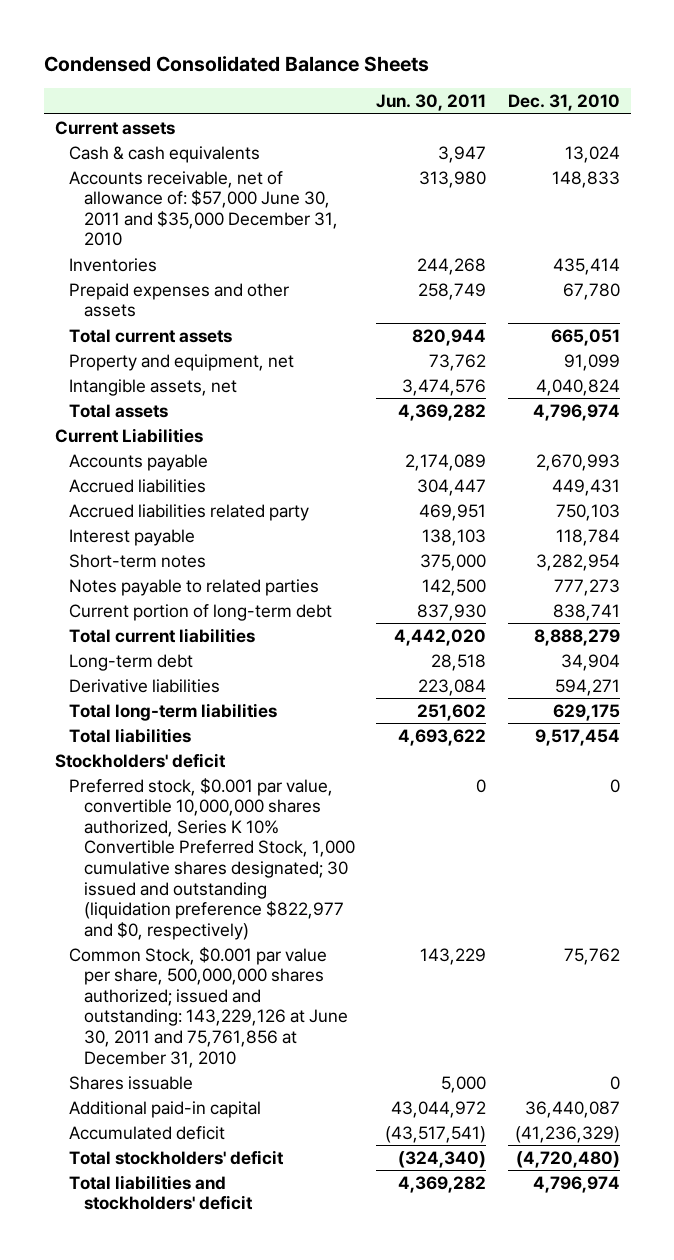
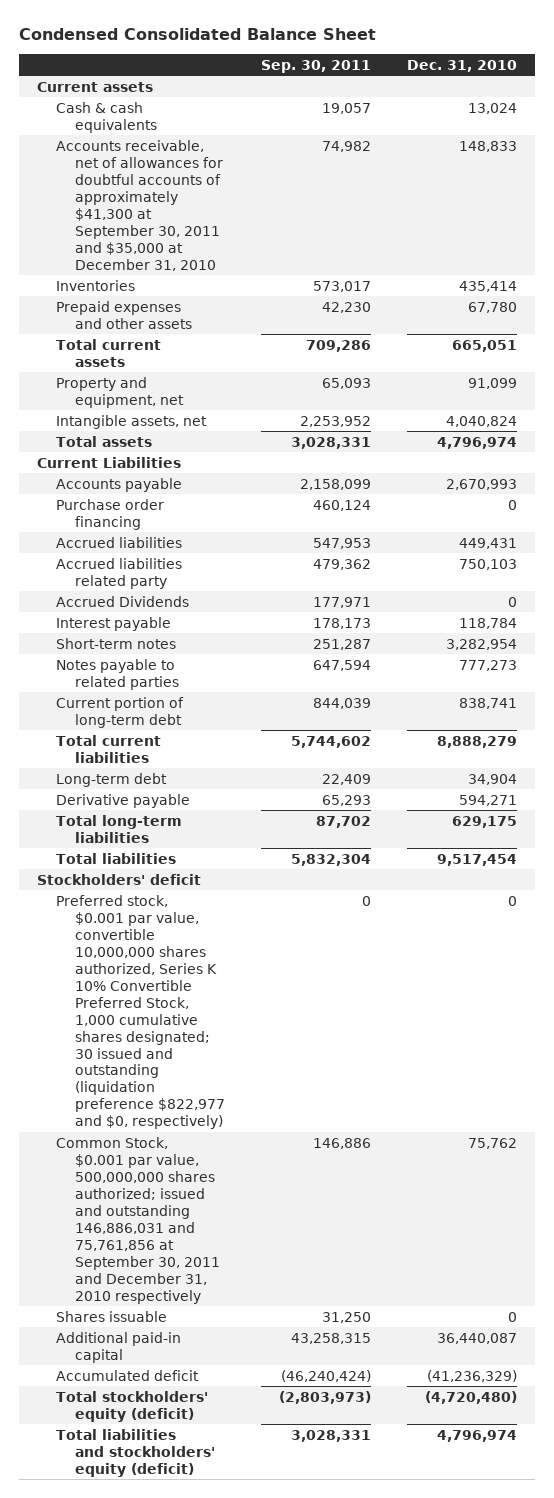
- Condensed Consolidated Balance Sheets
+ Condensed Consolidated Balance Sheet
- | Jun. 30, 2011 | Dec. 31, 2010
+ | Sep. 30, 2011 | Dec. 31, 2010
- Accounts receivable, net of allowance of: $57,000 June 30, 2011 and $35,000 December 31, 2010 | 313,980 | 148,833
+ Accounts receivable, net of allowances for doubtful accounts of approximately $41,300 at September 30, 2011 and $35,000 at December 31, 2010 | 74,982 | 148,833
+ Purchase order financing | 460,124 | 0
+ Accrued Dividends | 177,971 | 0
- Derivative liabilities | 223,084 | 594,271
+ Derivative payable | 65,293 | 594,271
- Common Stock, $0.001 par value per share, 500,000,000 shares authorized; issued and outstanding: 143,229,126 at June 30, 2011 and 75,761,856 at December 31, 2010 | 143,229 | 75,762
+ Common Stock, $0.001 par value, 500,000,000 shares authorized; issued and outstanding 146,886,031 and 75,761,856 at September 30, 2011 and December 31, 2010 respectively | 146,886 | 75,762
- Total stockholders' deficit | (324,340) | (4,720,480)
- Total liabilities and stockholders' deficit | 4,369,282 | 4,796,974
+ Total stockholders' equity (deficit) | (2,803,973) | (4,720,480)
+ Total liabilities and stockholders' equity (deficit) | 3,028,331 | 4,796,974

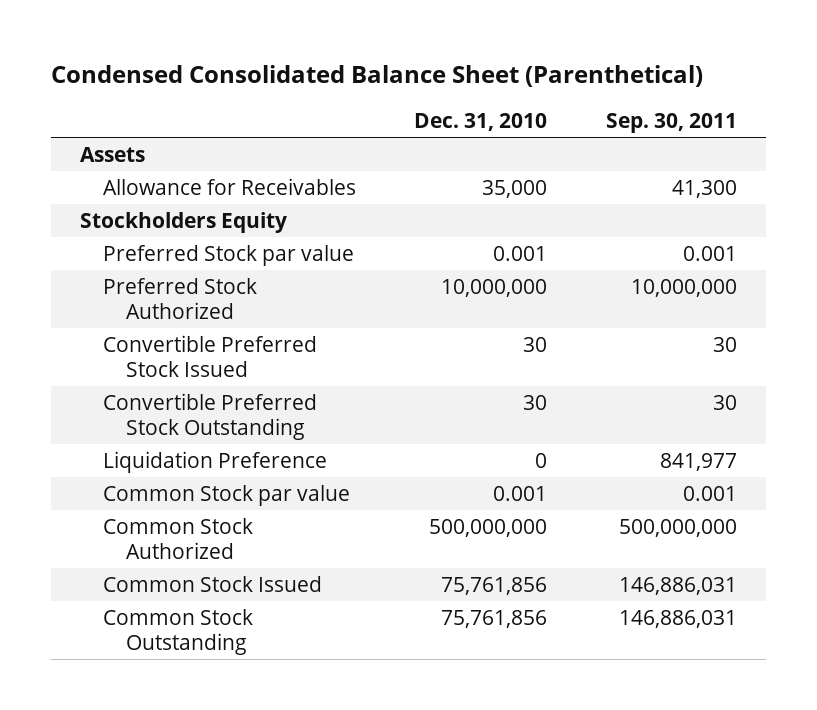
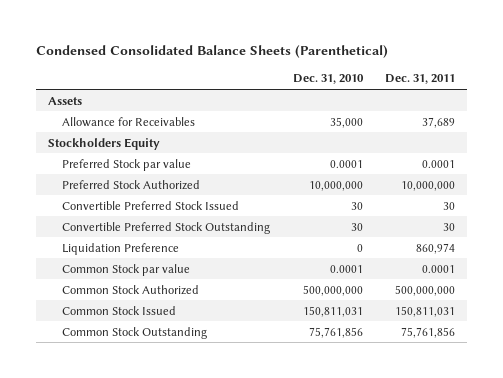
- Condensed Consolidated Balance Sheet (Parenthetical)
+ Condensed Consolidated Balance Sheets (Parenthetical)
- | Dec. 31, 2010 | Sep. 30, 2011
+ | Dec. 31, 2010 | Dec. 31, 2011
- Preferred Stock par value | 0.001 | 0.001
+ Preferred Stock par value | 0.0001 | 0.0001
- Common Stock par value | 0.001 | 0.001
+ Common Stock par value | 0.0001 | 0.0001
- Common Stock Issued | 75,761,856 | 146,886,031
+ Common Stock Issued | 150,811,031 | 150,811,031

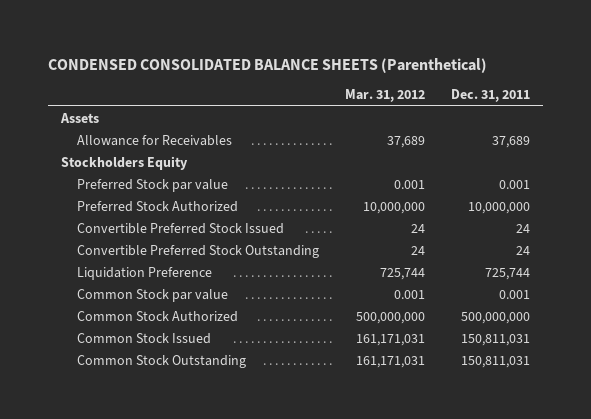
- Condensed Consolidated Balance Sheets (Parenthetical)
+ CONDENSED CONSOLIDATED BALANCE SHEETS (Parenthetical)
- | Dec. 31, 2010 | Dec. 31, 2011
+ | Mar. 31, 2012 | Dec. 31, 2011
- Preferred Stock par value | 0.0001 | 0.0001
+ Preferred Stock par value | 0.001 | 0.001
- Convertible Preferred Stock Issued | 30 | 30
- Convertible Preferred Stock Outstanding | 30 | 30
- Liquidation Preference | 0 | 860,974
- Common Stock par value | 0.0001 | 0.0001
+ Convertible Preferred Stock Issued | 24 | 24
+ Convertible Preferred Stock Outstanding | 24 | 24
+ Liquidation Preference | 725,744 | 725,744
+ Common Stock par value | 0.001 | 0.001
- Common Stock Outstanding | 75,761,856 | 75,761,856
+ Common Stock Outstanding | 161,171,031 | 150,811,031

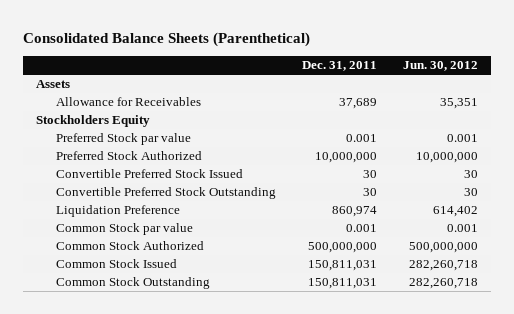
- CONDENSED CONSOLIDATED BALANCE SHEETS (Parenthetical)
+ Consolidated Balance Sheets (Parenthetical)
- | Mar. 31, 2012 | Dec. 31, 2011
+ | Dec. 31, 2011 | Jun. 30, 2012
- Convertible Preferred Stock Issued | 24 | 24
- Convertible Preferred Stock Outstanding | 24 | 24
- Liquidation Preference | 725,744 | 725,744
+ Convertible Preferred Stock Issued | 30 | 30
+ Convertible Preferred Stock Outstanding | 30 | 30
+ Liquidation Preference | 860,974 | 614,402

